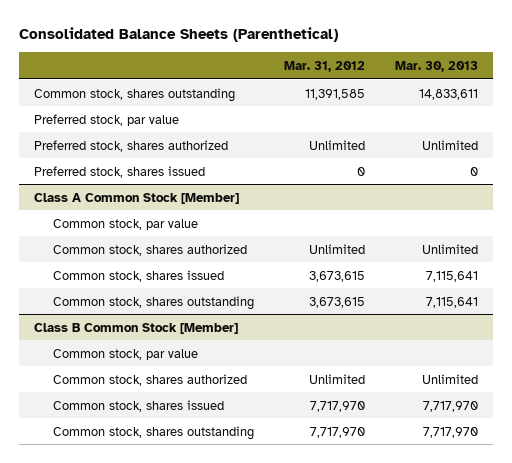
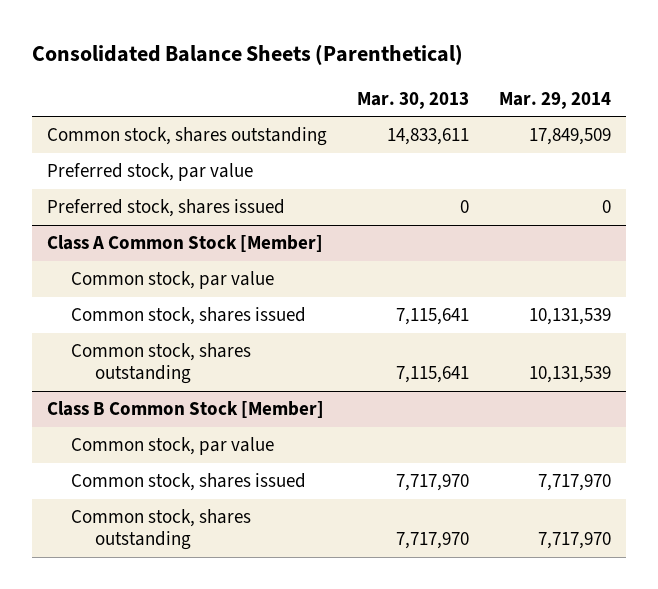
- | Mar. 31, 2012 | Mar. 30, 2013
+ | Mar. 30, 2013 | Mar. 29, 2014
- Preferred stock, shares authorized | Unlimited | Unlimited
@ Class A Common Stock [Member]
- Common stock, shares authorized | Unlimited | Unlimited
@ Class B Common Stock [Member]
- Common stock, shares authorized | Unlimited | Unlimited

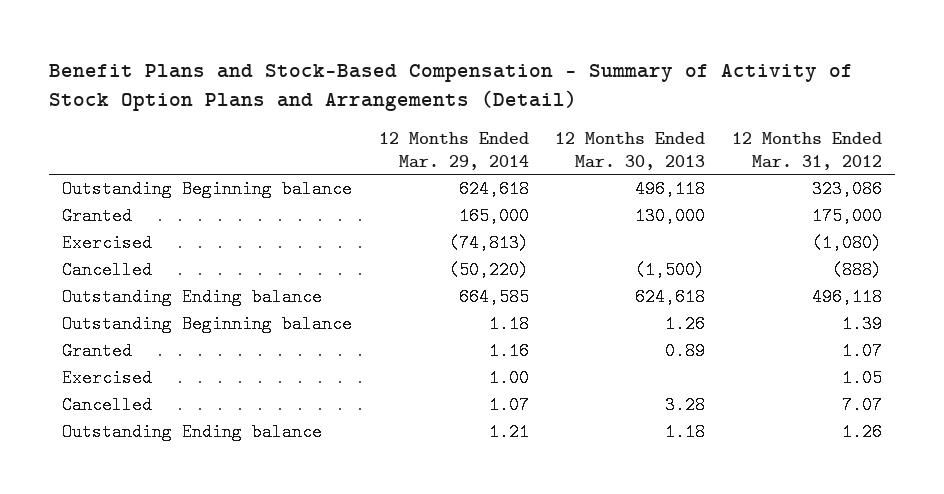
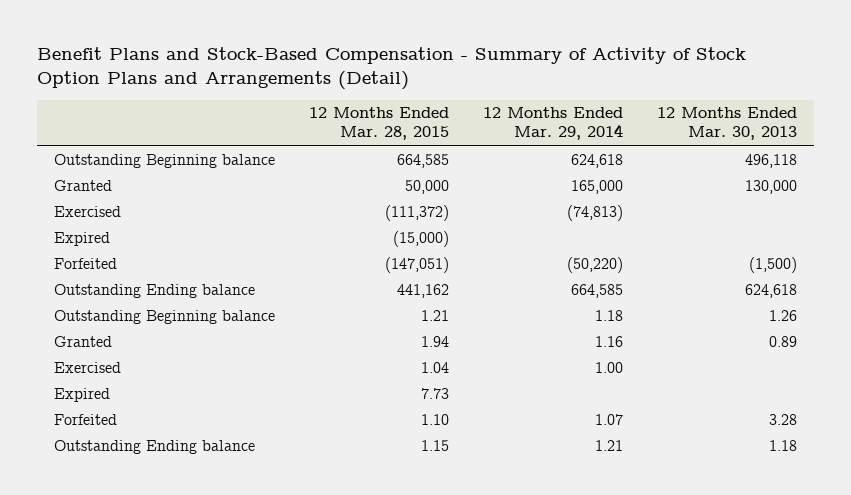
- | 12 Months Ended Mar. 29, 2014 | 12 Months Ended Mar. 30, 2013 | 12 Months Ended Mar. 31, 2012
+ | 12 Months Ended Mar. 28, 2015 | 12 Months Ended Mar. 29, 2014 | 12 Months Ended Mar. 30, 2013
- Cancelled | (50,220) | (1,500) | (888)
+ Expired | (15,000) | |
+ Forfeited | (147,051) | (50,220) | (1,500)
- Cancelled | 1.07 | 3.28 | 7.07
+ Expired | 7.73 | |
+ Forfeited | 1.10 | 1.07 | 3.28

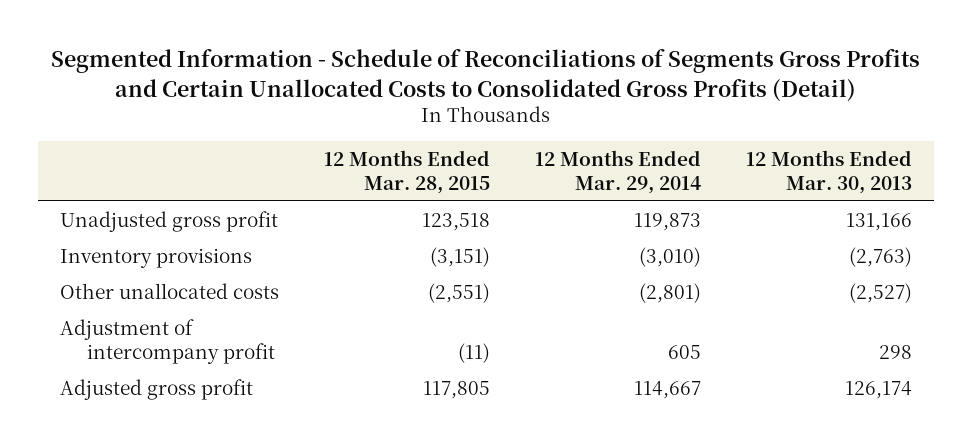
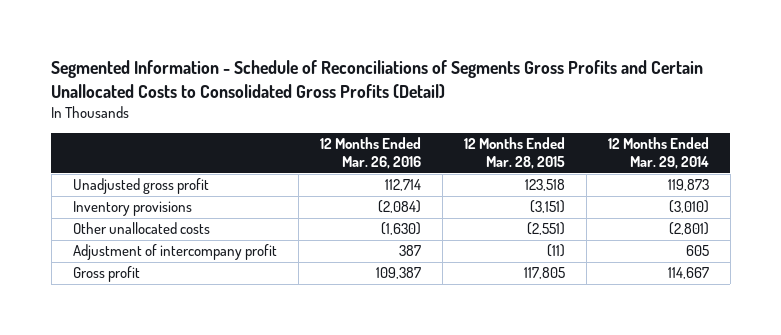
- | 12 Months Ended Mar. 28, 2015 | 12 Months Ended Mar. 29, 2014 | 12 Months Ended Mar. 30, 2013
+ | 12 Months Ended Mar. 26, 2016 | 12 Months Ended Mar. 28, 2015 | 12 Months Ended Mar. 29, 2014
- Adjusted gross profit | 117,805 | 114,667 | 126,174
+ Gross profit | 109,387 | 117,805 | 114,667

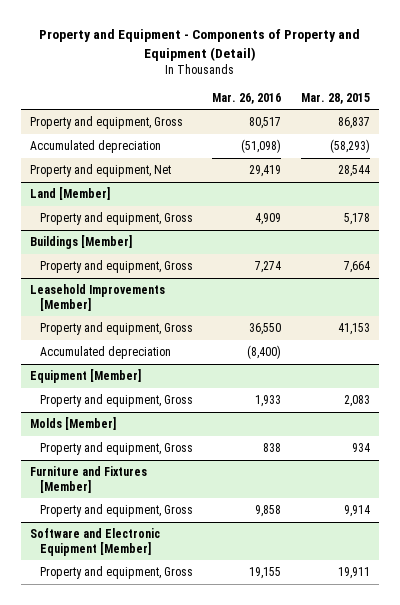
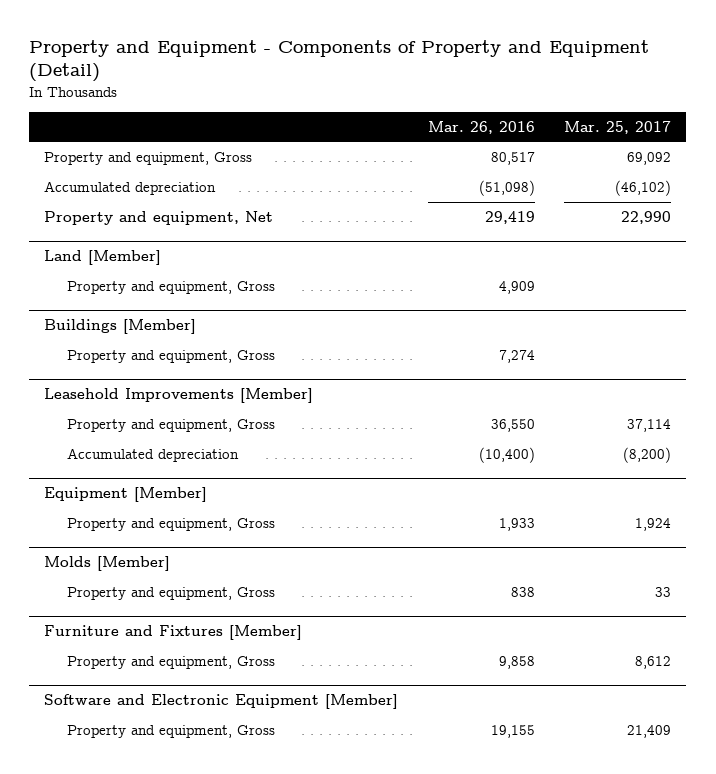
- | Mar. 26, 2016 | Mar. 28, 2015
+ | Mar. 26, 2016 | Mar. 25, 2017
@ Leasehold Improvements [Member]
- Accumulated depreciation | (8,400) |
+ Accumulated depreciation | (10,400) | (8,200)

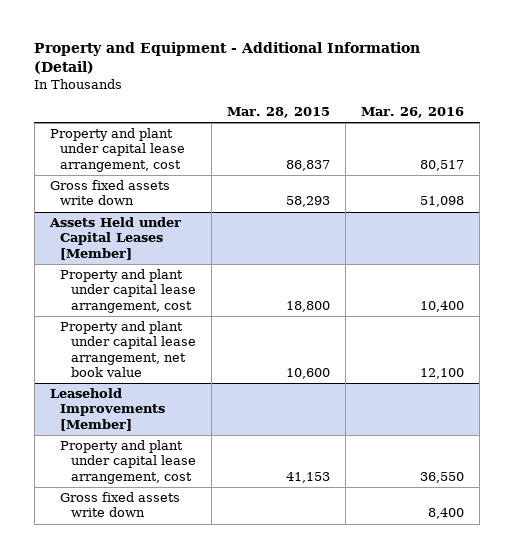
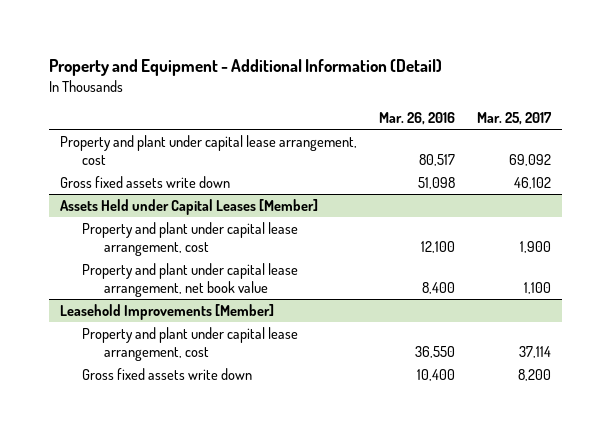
- | Mar. 28, 2015 | Mar. 26, 2016
+ | Mar. 26, 2016 | Mar. 25, 2017
@ Assets Held under Capital Leases [Member]
- Property and plant under capital lease arrangement, cost | 18,800 | 10,400
- Property and plant under capital lease arrangement, net book value | 10,600 | 12,100
+ Property and plant under capital lease arrangement, cost | 12,100 | 1,900
+ Property and plant under capital lease arrangement, net book value | 8,400 | 1,100
@ Leasehold Improvements [Member]
- Gross fixed assets write down | | 8,400
+ Gross fixed assets write down | 10,400 | 8,200

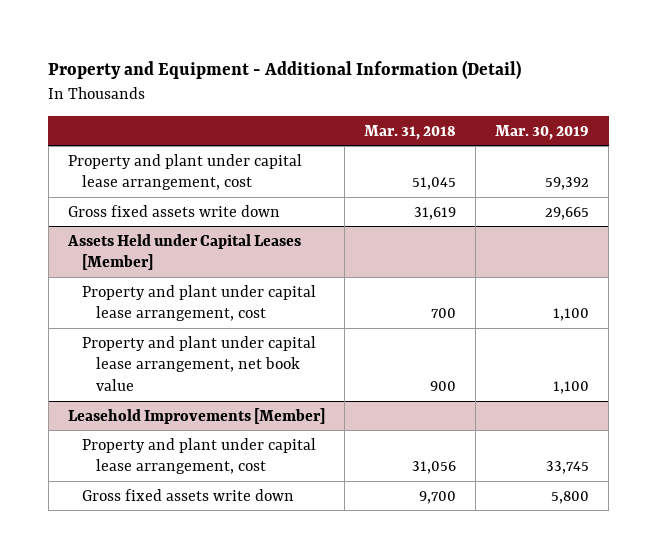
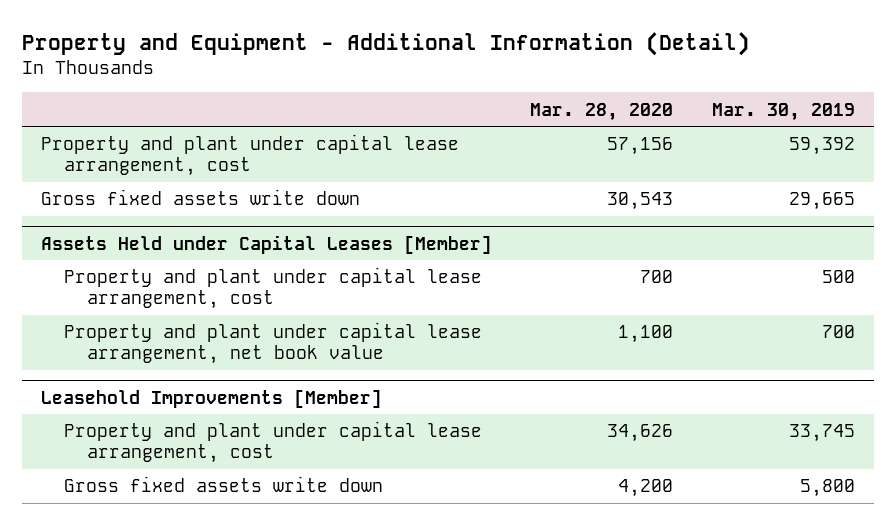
- | Mar. 31, 2018 | Mar. 30, 2019
+ | Mar. 28, 2020 | Mar. 30, 2019
@ Assets Held under Capital Leases [Member]
- Property and plant under capital lease arrangement, cost | 700 | 1,100
- Property and plant under capital lease arrangement, net book value | 900 | 1,100
+ Property and plant under capital lease arrangement, cost | 700 | 500
+ Property and plant under capital lease arrangement, net book value | 1,100 | 700

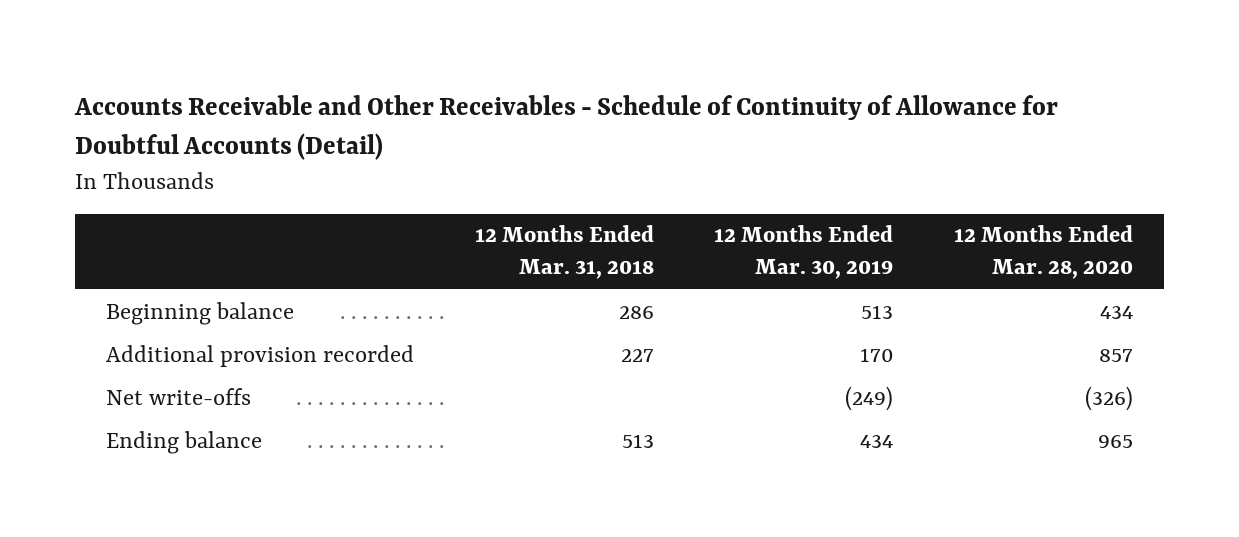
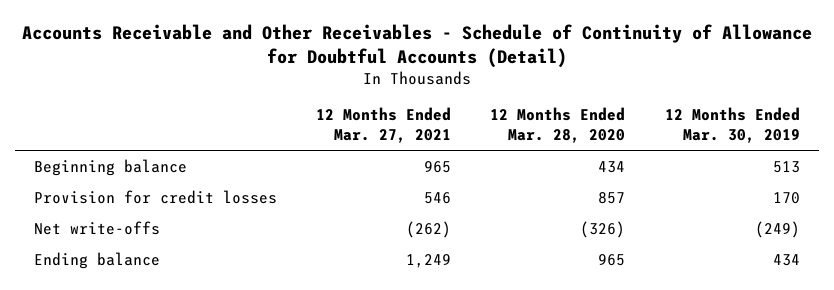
- | 12 Months Ended Mar. 31, 2018 | 12 Months Ended Mar. 30, 2019 | 12 Months Ended Mar. 28, 2020
+ | 12 Months Ended Mar. 27, 2021 | 12 Months Ended Mar. 28, 2020 | 12 Months Ended Mar. 30, 2019
- Additional provision recorded | 227 | 170 | 857
+ Provision for credit losses | 546 | 857 | 170

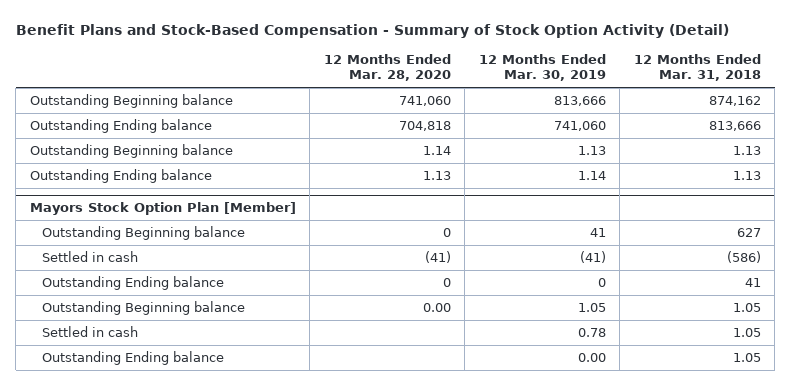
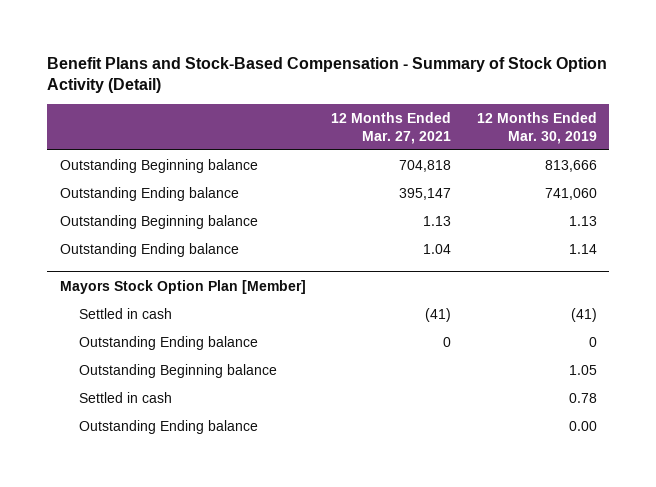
- | 12 Months Ended Mar. 28, 2020 | 12 Months Ended Mar. 30, 2019 | 12 Months Ended Mar. 31, 2018
+ | 12 Months Ended Mar. 27, 2021 | 12 Months Ended Mar. 30, 2019
@ Mayors Stock Option Plan [Member]
- Outstanding Beginning balance | 0 | 41 | 627

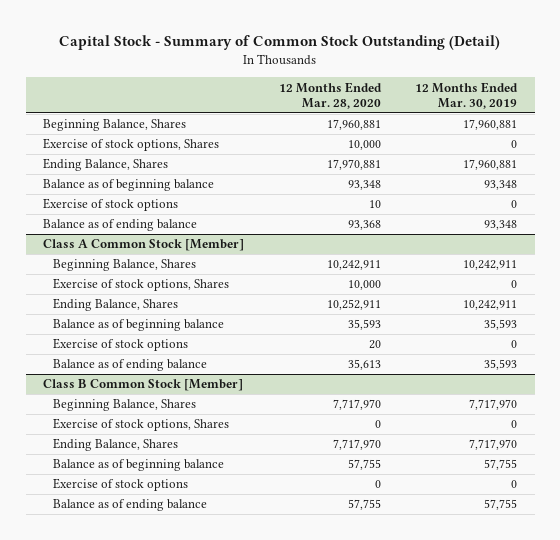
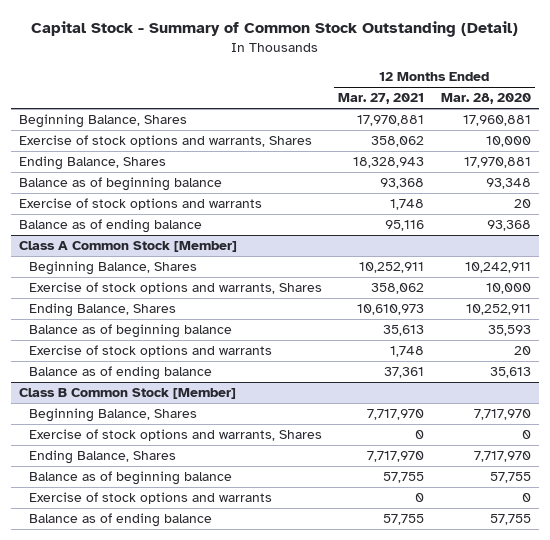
- | 12 Months Ended Mar. 28, 2020 | 12 Months Ended Mar. 30, 2019
+ | 12 Months Ended Mar. 27, 2021 | 12 Months Ended Mar. 28, 2020
- Exercise of stock options, Shares | 10,000 | 0
+ Exercise of stock options and warrants, Shares | 358,062 | 10,000
- Exercise of stock options | 10 | 0
+ Exercise of stock options and warrants | 1,748 | 20
@ Class A Common Stock [Member]
- Exercise of stock options, Shares | 10,000 | 0
+ Exercise of stock options and warrants, Shares | 358,062 | 10,000
- Exercise of stock options | 20 | 0
+ Exercise of stock options and warrants | 1,748 | 20
@ Class B Common Stock [Member]
- Exercise of stock options, Shares | 0 | 0
+ Exercise of stock options and warrants, Shares | 0 | 0
- Exercise of stock options | 0 | 0
+ Exercise of stock options and warrants | 0 | 0

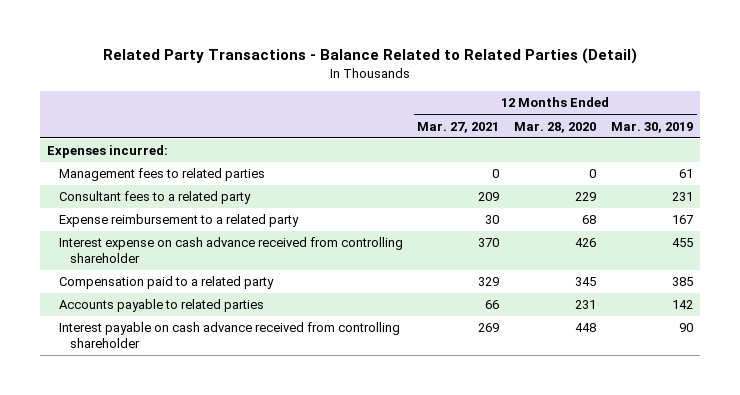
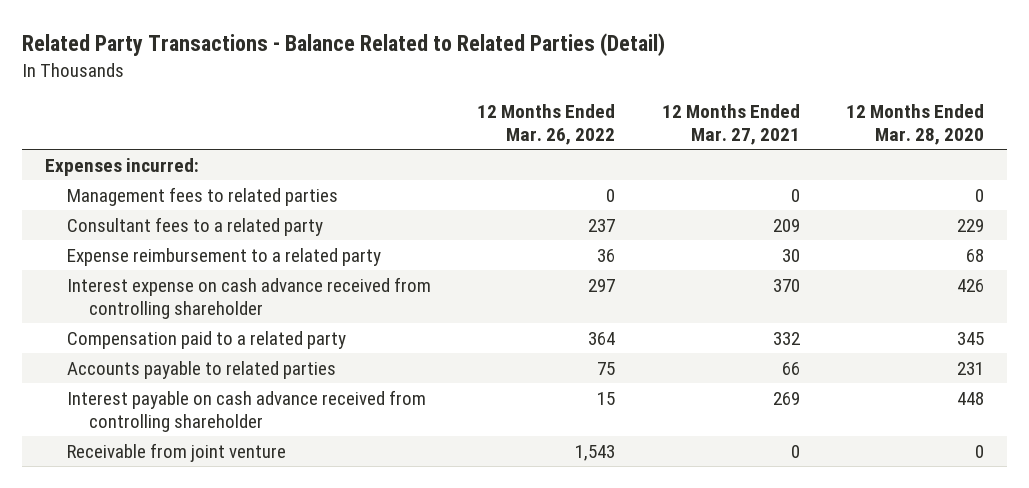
- | 12 Months Ended Mar. 27, 2021 | 12 Months Ended Mar. 28, 2020 | 12 Months Ended Mar. 30, 2019
+ | 12 Months Ended Mar. 26, 2022 | 12 Months Ended Mar. 27, 2021 | 12 Months Ended Mar. 28, 2020
- Compensation paid to a related party | 329 | 345 | 385
+ Compensation paid to a related party | 364 | 332 | 345
+ Receivable from joint venture | 1,543 | 0 | 0

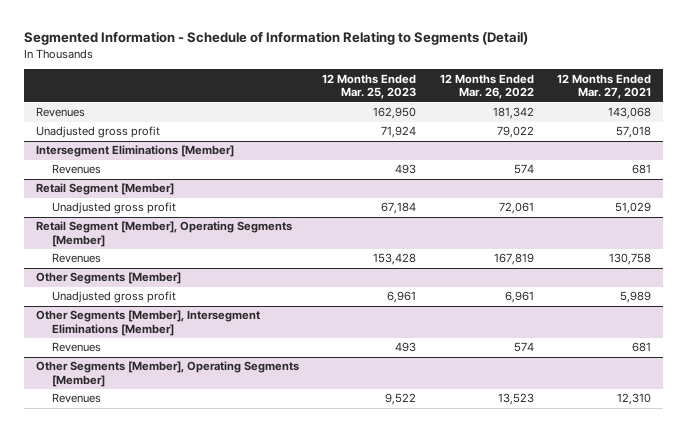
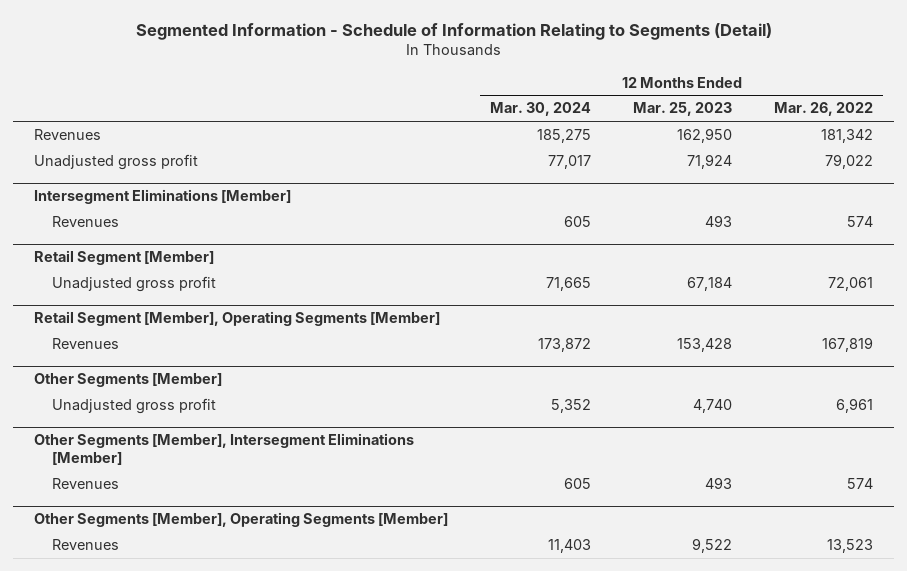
- | 12 Months Ended Mar. 25, 2023 | 12 Months Ended Mar. 26, 2022 | 12 Months Ended Mar. 27, 2021
+ | 12 Months Ended Mar. 30, 2024 | 12 Months Ended Mar. 25, 2023 | 12 Months Ended Mar. 26, 2022
@ Other Segments [Member]
- Unadjusted gross profit | 6,961 | 6,961 | 5,989
+ Unadjusted gross profit | 5,352 | 4,740 | 6,961

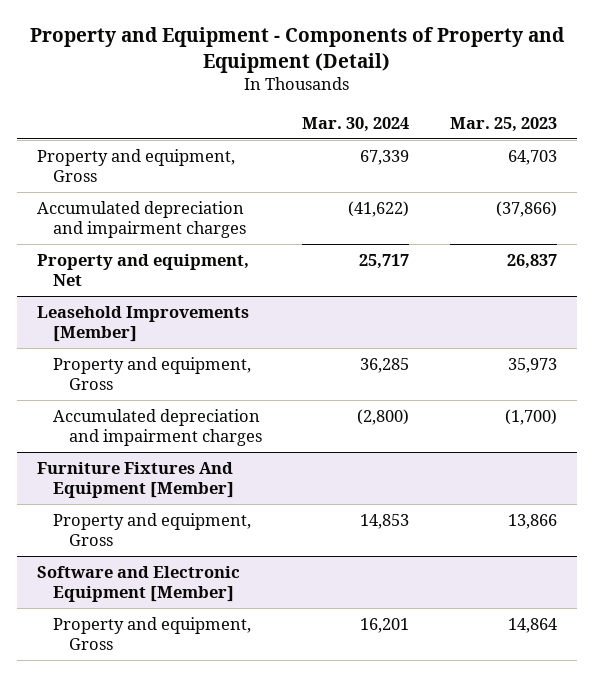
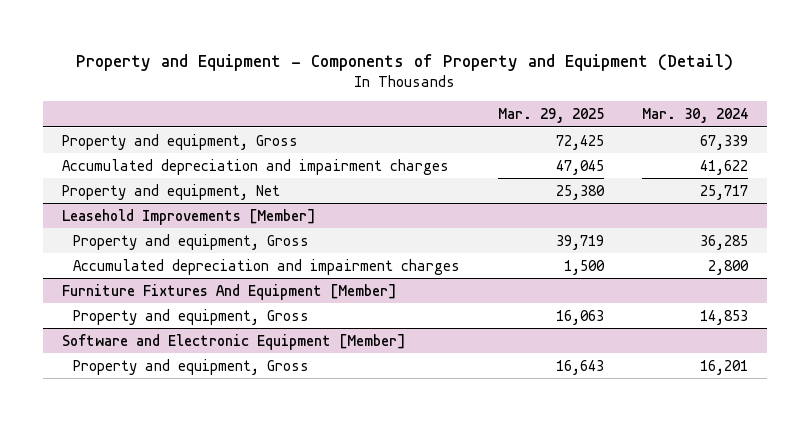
- | Mar. 30, 2024 | Mar. 25, 2023
+ | Mar. 29, 2025 | Mar. 30, 2024
- Accumulated depreciation and impairment charges | (41,622) | (37,866)
+ Accumulated depreciation and impairment charges | 47,045 | 41,622
@ Leasehold Improvements [Member]
- Accumulated depreciation and impairment charges | (2,800) | (1,700)
+ Accumulated depreciation and impairment charges | 1,500 | 2,800

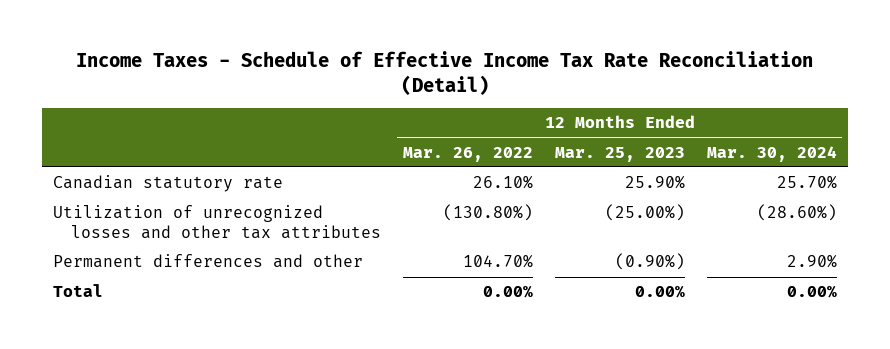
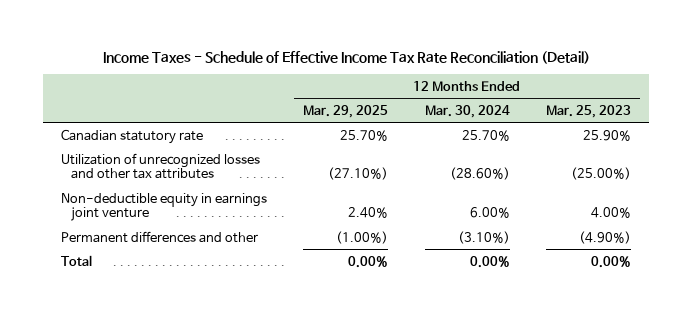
- | 12 Months Ended Mar. 26, 2022 | 12 Months Ended Mar. 25, 2023 | 12 Months Ended Mar. 30, 2024
+ | 12 Months Ended Mar. 29, 2025 | 12 Months Ended Mar. 30, 2024 | 12 Months Ended Mar. 25, 2023
- Permanent differences and other | 104.70% | (0.90%) | 2.90%
+ Non-deductible equity in earnings joint venture | 2.40% | 6.00% | 4.00%
+ Permanent differences and other | (1.00%) | (3.10%) | (4.90%)

